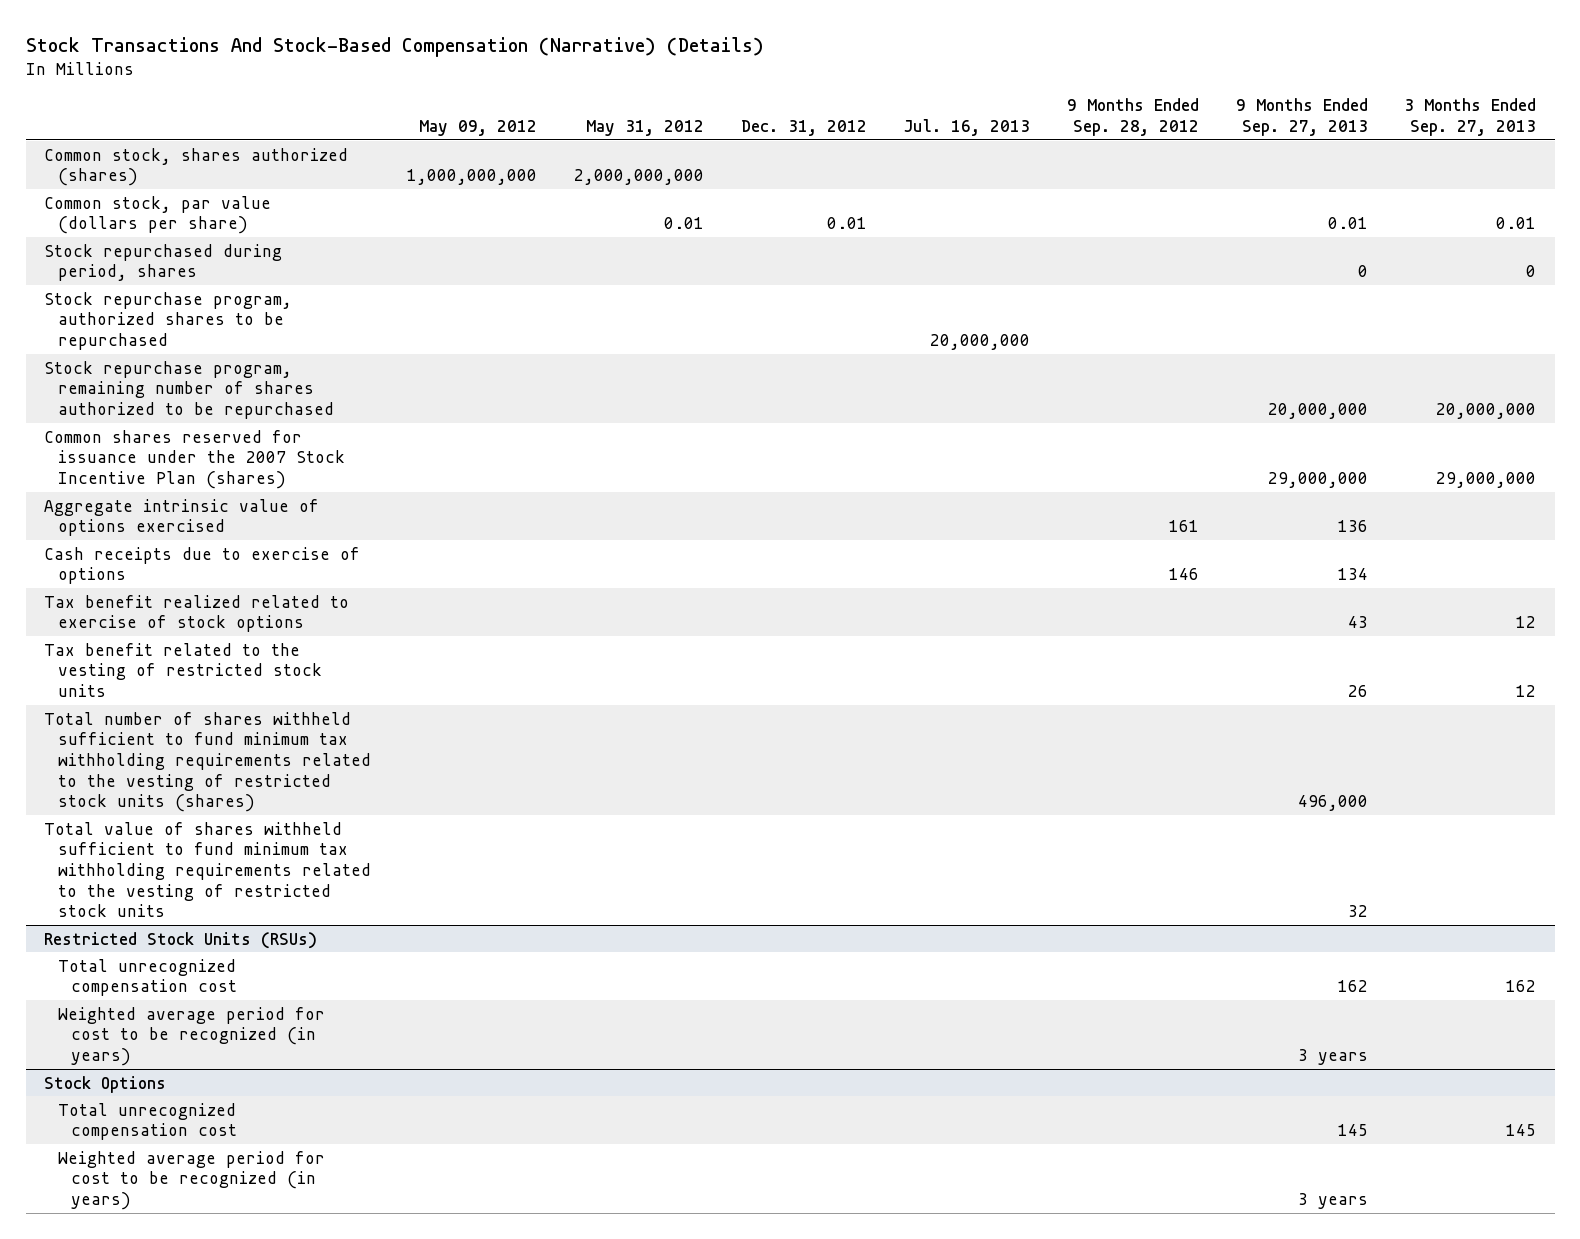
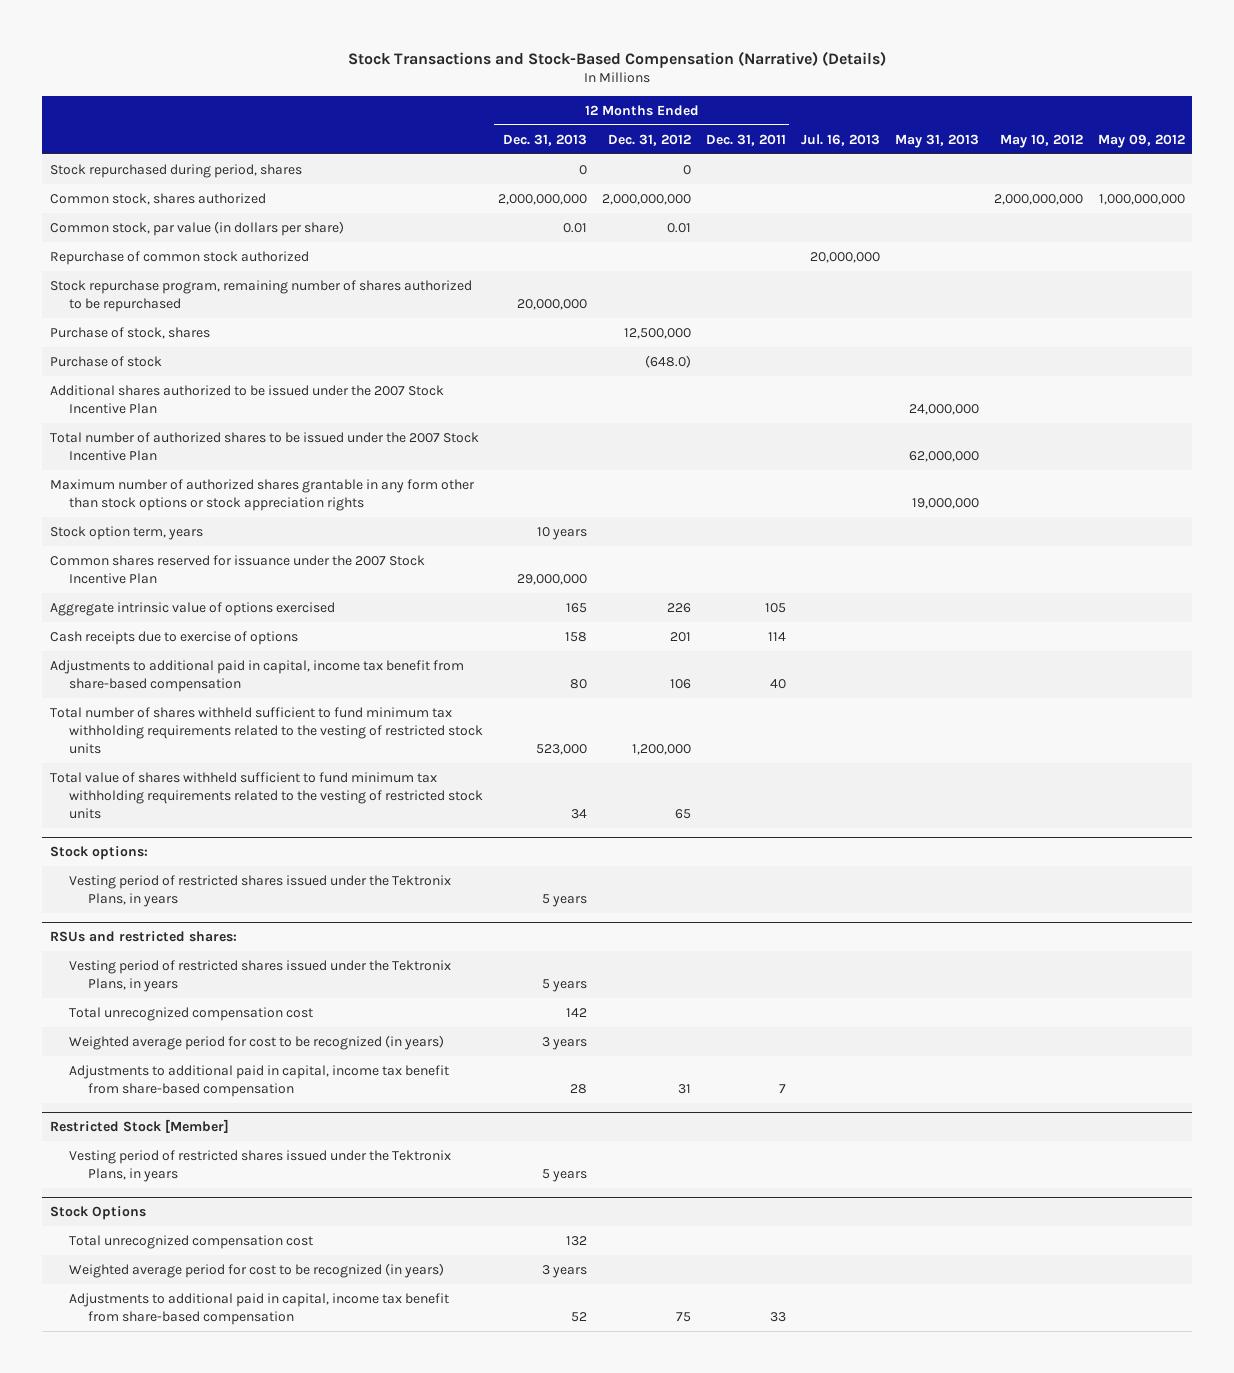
- Stock Transactions And Stock-Based Compensation (Narrative) (Details)
+ Stock Transactions and Stock-Based Compensation (Narrative) (Details)
- | May 09, 2012 | May 31, 2012 | Dec. 31, 2012 | Jul. 16, 2013 | 9 Months Ended Sep. 28, 2012 | 9 Months Ended Sep. 27, 2013 | 3 Months Ended Sep. 27, 2013
+ | 12 Months Ended Dec. 31, 2013 | 12 Months Ended Dec. 31, 2012 | 12 Months Ended Dec. 31, 2011 | Jul. 16, 2013 | May 31, 2013 | May 10, 2012 | May 09, 2012
- Common stock, shares authorized (shares) | 1,000,000,000 | 2,000,000,000 | | | | |
- Common stock, par value (dollars per share) | | 0.01 | 0.01 | | | 0.01 | 0.01
- Stock repurchase program, authorized shares to be repurchased | | | | 20,000,000 | | |
+ Common stock, shares authorized | 2,000,000,000 | 2,000,000,000 | | | | 2,000,000,000 | 1,000,000,000
+ Common stock, par value (in dollars per share) | 0.01 | 0.01 | | | | |
+ Repurchase of common stock authorized | | | | 20,000,000 | | |
- Common shares reserved for issuance under the 2007 Stock Incentive Plan (shares) | | | | | | 29,000,000 | 29,000,000
+ Purchase of stock, shares | | 12,500,000 | | | | |
+ Purchase of stock | | (648.0) | | | | |
+ Additional shares authorized to be issued under the 2007 Stock Incentive Plan | | | | | 24,000,000 | |
+ Total number of authorized shares to be issued under the 2007 Stock Incentive Plan | | | | | 62,000,000 | |
+ Maximum number of authorized shares grantable in any form other than stock options or stock appreciation rights | | | | | 19,000,000 | |
+ Stock option term, years | 10 years | | | | | |
+ Common shares reserved for issuance under the 2007 Stock Incentive Plan | 29,000,000 | | | | | |
- Tax benefit realized related to exercise of stock options | | | | | | 43 | 12
- Tax benefit related to the vesting of restricted stock units | | | | | | 26 | 12
- Total number of shares withheld sufficient to fund minimum tax withholding requirements related to the vesting of restricted stock units (shares) | | | | | | 496,000 |
+ Adjustments to additional paid in capital, income tax benefit from share-based compensation | 80 | 106 | 40 | | | |
+ Total number of shares withheld sufficient to fund minimum tax withholding requirements related to the vesting of restricted stock units | 523,000 | 1,200,000 | | | | |
- Restricted Stock Units (RSUs)
- Total unrecognized compensation cost | | | | | | 162 | 162
- Weighted average period for cost to be recognized (in years) | | | | | | 3 years |
+ Stock options:
+ Vesting period of restricted shares issued under the Tektronix Plans, in years | 5 years | | | | | |
+ RSUs and restricted shares:
+ Vesting period of restricted shares issued under the Tektronix Plans, in years | 5 years | | | | | |
+ Total unrecognized compensation cost | 142 | | | | | |
+ Weighted average period for cost to be recognized (in years) | 3 years | | | | | |
+ Adjustments to additional paid in capital, income tax benefit from share-based compensation | 28 | 31 | 7 | | | |
+ Restricted Stock [Member]
+ Vesting period of restricted shares issued under the Tektronix Plans, in years | 5 years | | | | | |
@ Stock Options
+ Adjustments to additional paid in capital, income tax benefit from share-based compensation | 52 | 75 | 33 | | | |

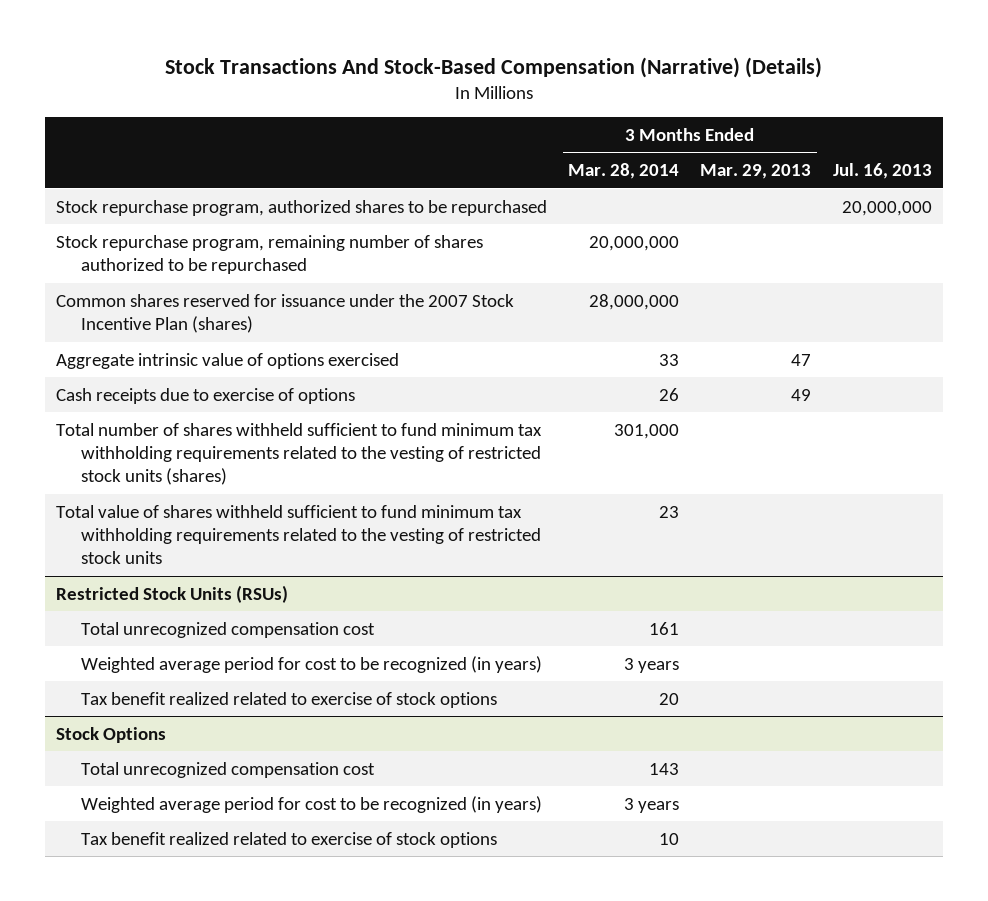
- Stock Transactions and Stock-Based Compensation (Narrative) (Details)
+ Stock Transactions And Stock-Based Compensation (Narrative) (Details)
- | 12 Months Ended Dec. 31, 2013 | 12 Months Ended Dec. 31, 2012 | 12 Months Ended Dec. 31, 2011 | Jul. 16, 2013 | May 31, 2013 | May 10, 2012 | May 09, 2012
+ | 3 Months Ended Mar. 28, 2014 | 3 Months Ended Mar. 29, 2013 | Jul. 16, 2013
- Stock repurchased during period, shares | 0 | 0 | | | | |
- Common stock, shares authorized | 2,000,000,000 | 2,000,000,000 | | | | 2,000,000,000 | 1,000,000,000
- Common stock, par value (in dollars per share) | 0.01 | 0.01 | | | | |
- Repurchase of common stock authorized | | | | 20,000,000 | | |
+ Stock repurchase program, authorized shares to be repurchased | | | 20,000,000
- Purchase of stock, shares | | 12,500,000 | | | | |
- Purchase of stock | | (648.0) | | | | |
- Additional shares authorized to be issued under the 2007 Stock Incentive Plan | | | | | 24,000,000 | |
- Total number of authorized shares to be issued under the 2007 Stock Incentive Plan | | | | | 62,000,000 | |
- Maximum number of authorized shares grantable in any form other than stock options or stock appreciation rights | | | | | 19,000,000 | |
- Stock option term, years | 10 years | | | | | |
- Common shares reserved for issuance under the 2007 Stock Incentive Plan | 29,000,000 | | | | | |
+ Common shares reserved for issuance under the 2007 Stock Incentive Plan (shares) | 28,000,000 | |
- Adjustments to additional paid in capital, income tax benefit from share-based compensation | 80 | 106 | 40 | | | |
- Total number of shares withheld sufficient to fund minimum tax withholding requirements related to the vesting of restricted stock units | 523,000 | 1,200,000 | | | | |
+ Total number of shares withheld sufficient to fund minimum tax withholding requirements related to the vesting of restricted stock units (shares) | 301,000 | |
- Stock options:
- Vesting period of restricted shares issued under the Tektronix Plans, in years | 5 years | | | | | |
- RSUs and restricted shares:
- Vesting period of restricted shares issued under the Tektronix Plans, in years | 5 years | | | | | |
- Total unrecognized compensation cost | 142 | | | | | |
- Weighted average period for cost to be recognized (in years) | 3 years | | | | | |
- Adjustments to additional paid in capital, income tax benefit from share-based compensation | 28 | 31 | 7 | | | |
- Restricted Stock [Member]
- Vesting period of restricted shares issued under the Tektronix Plans, in years | 5 years | | | | | |
+ Restricted Stock Units (RSUs)
+ Total unrecognized compensation cost | 161 | |
+ Weighted average period for cost to be recognized (in years) | 3 years | |
+ Tax benefit realized related to exercise of stock options | 20 | |
@ Stock Options
- Adjustments to additional paid in capital, income tax benefit from share-based compensation | 52 | 75 | 33 | | | |
+ Tax benefit realized related to exercise of stock options | 10 | |

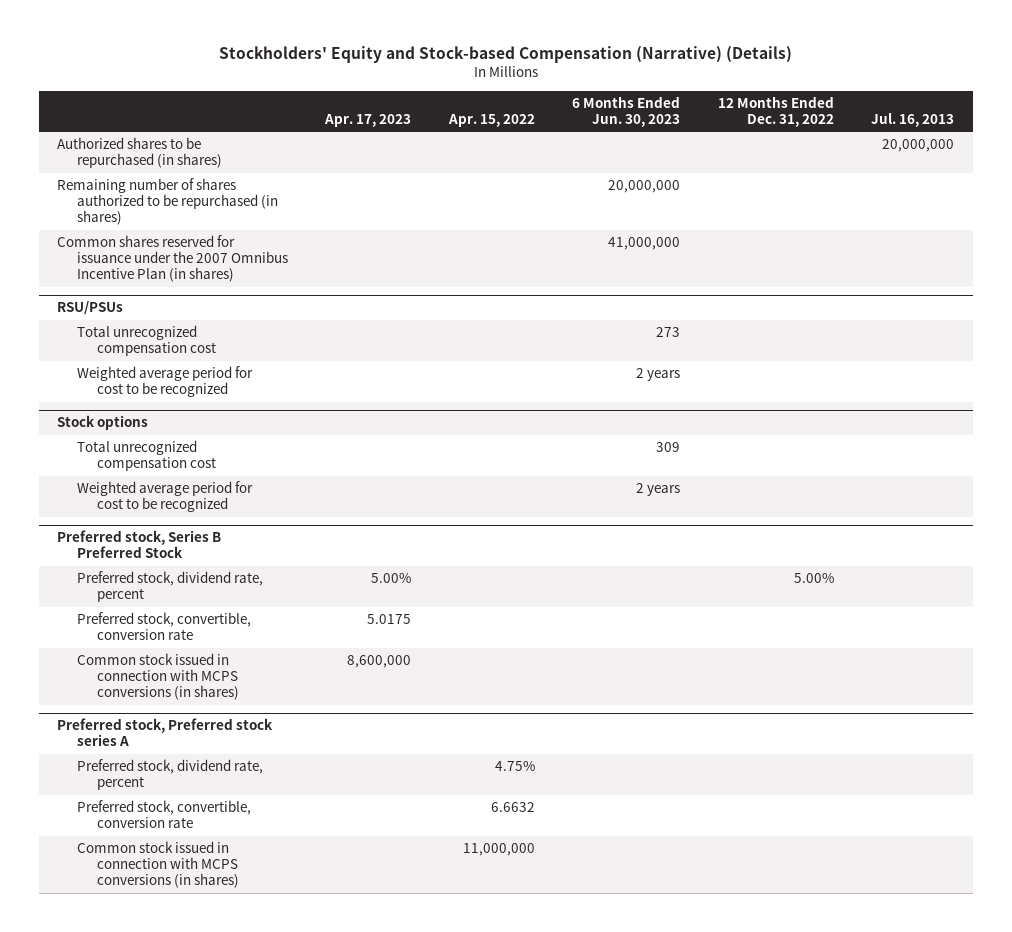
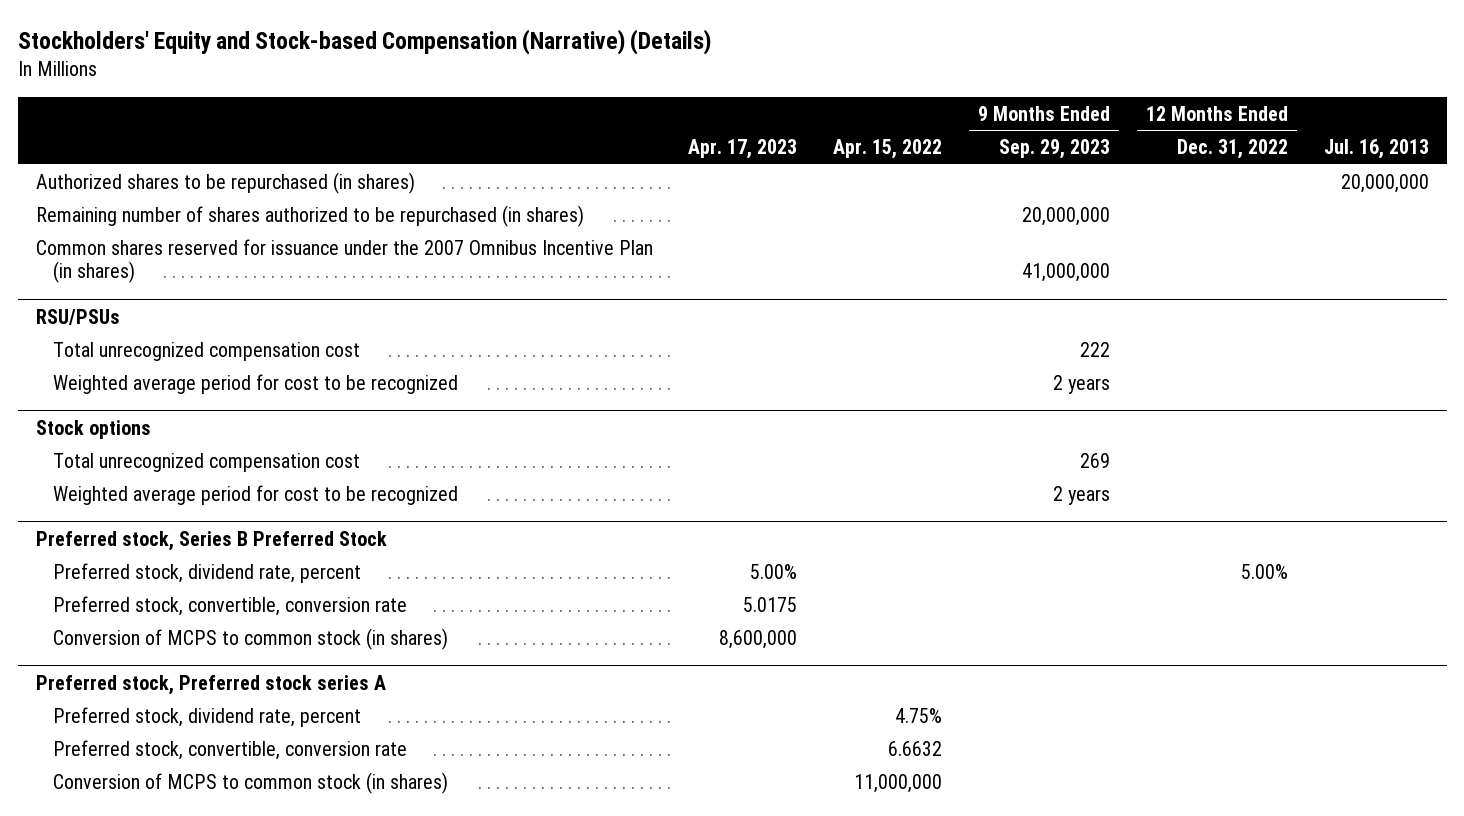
- | Apr. 17, 2023 | Apr. 15, 2022 | 6 Months Ended Jun. 30, 2023 | 12 Months Ended Dec. 31, 2022 | Jul. 16, 2013
+ | Apr. 17, 2023 | Apr. 15, 2022 | 9 Months Ended Sep. 29, 2023 | 12 Months Ended Dec. 31, 2022 | Jul. 16, 2013
@ Preferred stock, Series B Preferred Stock
- Common stock issued in connection with MCPS conversions (in shares) | 8,600,000 | | | |
+ Conversion of MCPS to common stock (in shares) | 8,600,000 | | | |
@ Preferred stock, Preferred stock series A
- Common stock issued in connection with MCPS conversions (in shares) | | 11,000,000 | | |
+ Conversion of MCPS to common stock (in shares) | | 11,000,000 | | |

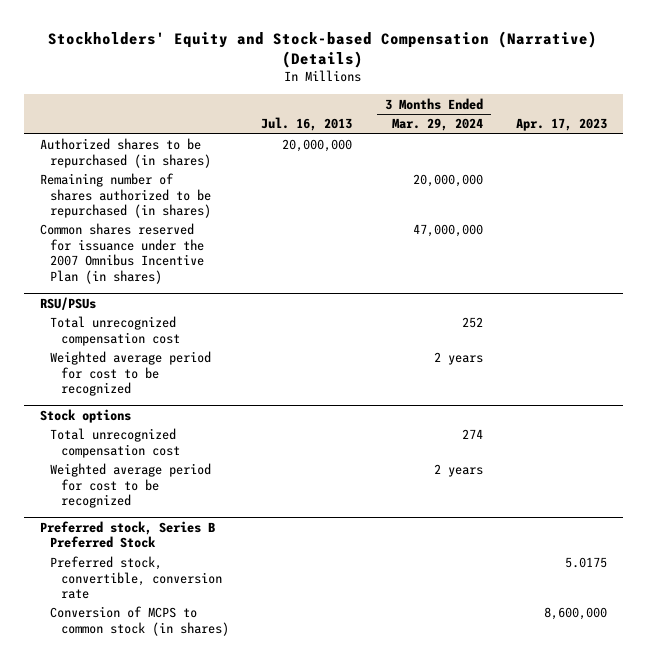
- | Apr. 17, 2023 | Apr. 15, 2022 | 9 Months Ended Sep. 29, 2023 | 12 Months Ended Dec. 31, 2022 | Jul. 16, 2013
+ | Jul. 16, 2013 | 3 Months Ended Mar. 29, 2024 | Apr. 17, 2023
@ Preferred stock, Series B Preferred Stock
- Preferred stock, dividend rate, percent | 5.00% | | | 5.00% |
- Preferred stock, Preferred stock series A
- Preferred stock, dividend rate, percent | | 4.75% | | |
- Preferred stock, convertible, conversion rate | | 6.6632 | | |
- Conversion of MCPS to common stock (in shares) | | 11,000,000 | | |

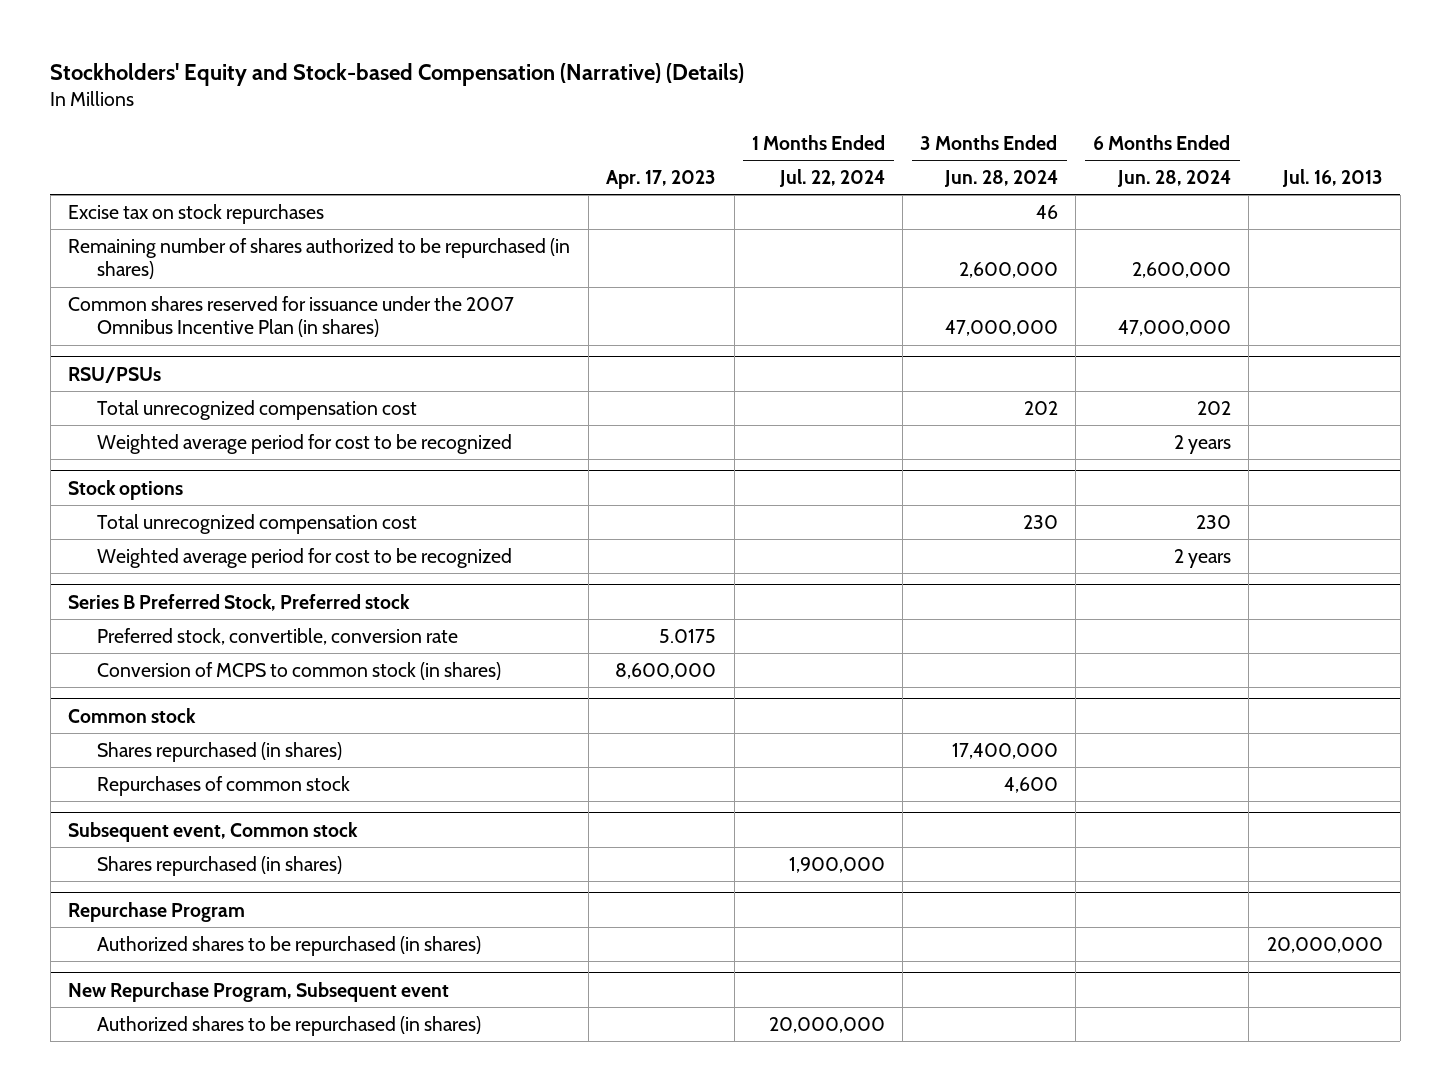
- | Jul. 16, 2013 | 3 Months Ended Mar. 29, 2024 | Apr. 17, 2023
+ | Apr. 17, 2023 | 1 Months Ended Jul. 22, 2024 | 3 Months Ended Jun. 28, 2024 | 6 Months Ended Jun. 28, 2024 | Jul. 16, 2013
- Authorized shares to be repurchased (in shares) | 20,000,000 | |
+ Excise tax on stock repurchases | | | 46 | |
- Preferred stock, Series B Preferred Stock
+ Series B Preferred Stock, Preferred stock
+ Common stock
+ Shares repurchased (in shares) | | | 17,400,000 | |
+ Repurchases of common stock | | | 4,600 | |
+ Subsequent event, Common stock
+ Shares repurchased (in shares) | | 1,900,000 | | |
+ Repurchase Program
+ Authorized shares to be repurchased (in shares) | | | | | 20,000,000
+ New Repurchase Program, Subsequent event
+ Authorized shares to be repurchased (in shares) | | 20,000,000 | | |

